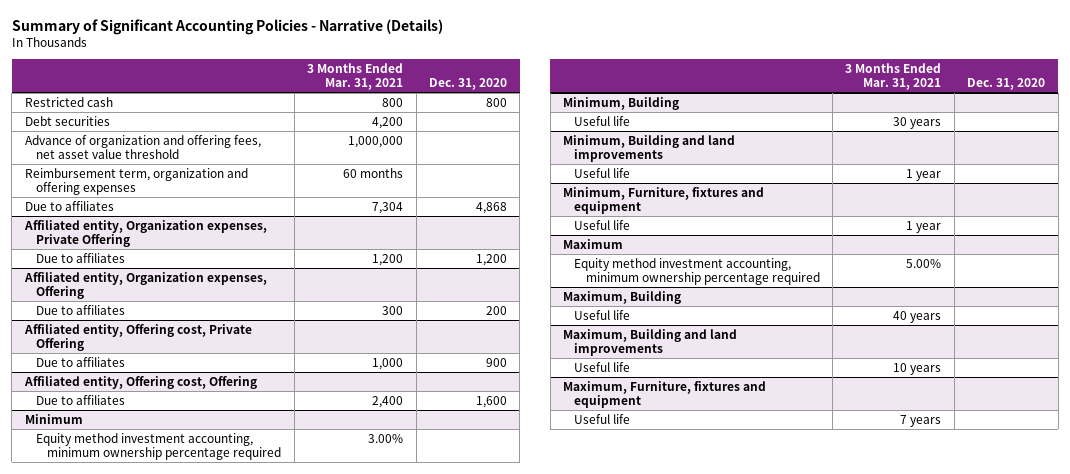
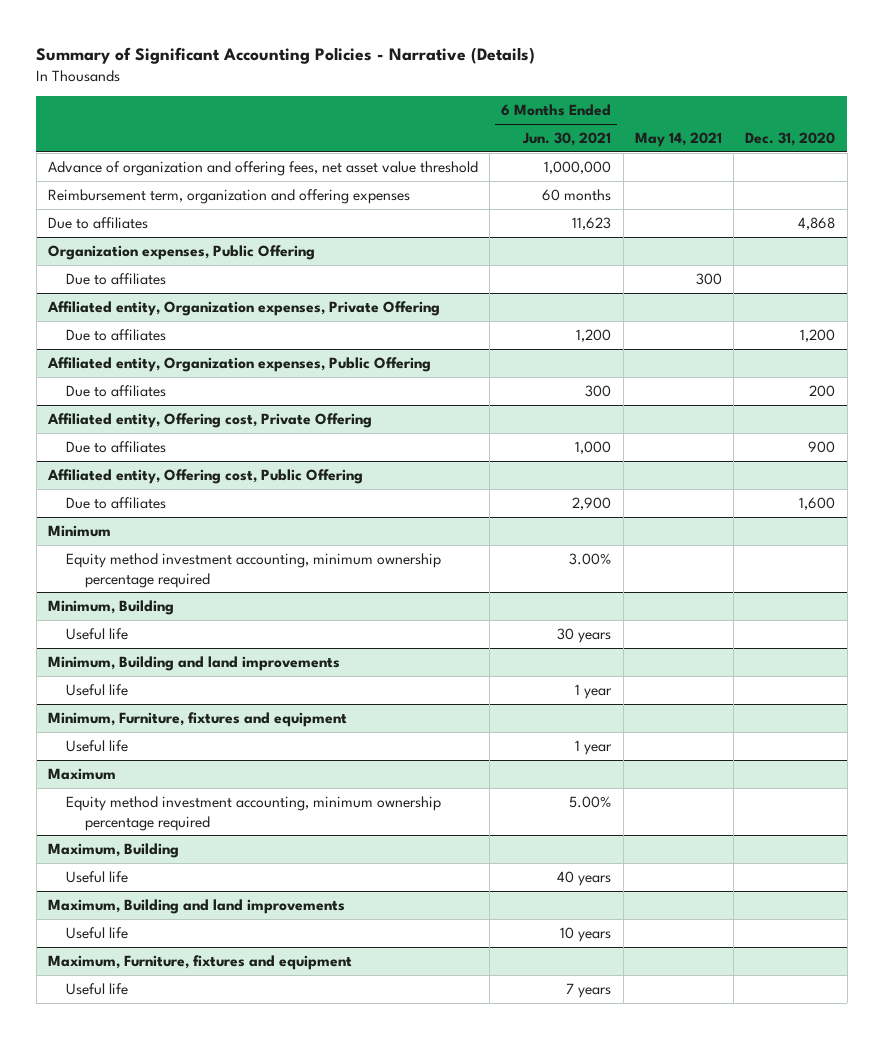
- | 3 Months Ended Mar. 31, 2021 | Dec. 31, 2020
+ | 6 Months Ended Jun. 30, 2021 | May 14, 2021 | Dec. 31, 2020
- Restricted cash | 800 | 800
- Debt securities | 4,200 |
+ Organization expenses, Public Offering
+ Due to affiliates | | 300 |
- Affiliated entity, Organization expenses, Offering
+ Affiliated entity, Organization expenses, Public Offering
- Affiliated entity, Offering cost, Offering
+ Affiliated entity, Offering cost, Public Offering

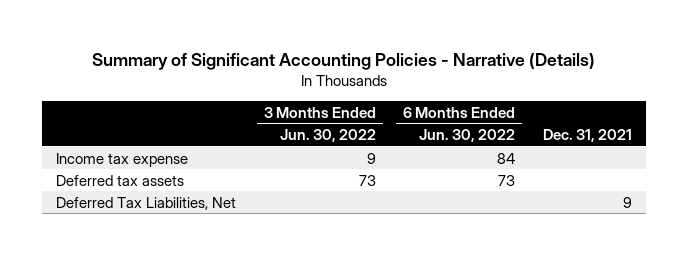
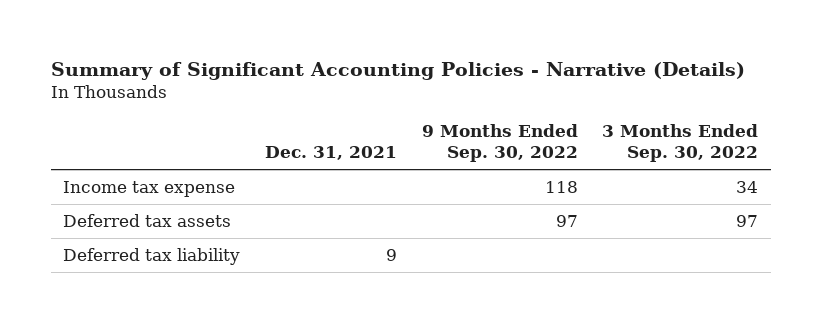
- | 3 Months Ended Jun. 30, 2022 | 6 Months Ended Jun. 30, 2022 | Dec. 31, 2021
+ | Dec. 31, 2021 | 9 Months Ended Sep. 30, 2022 | 3 Months Ended Sep. 30, 2022
- Deferred Tax Liabilities, Net | | | 9
+ Deferred tax liability | 9 | |

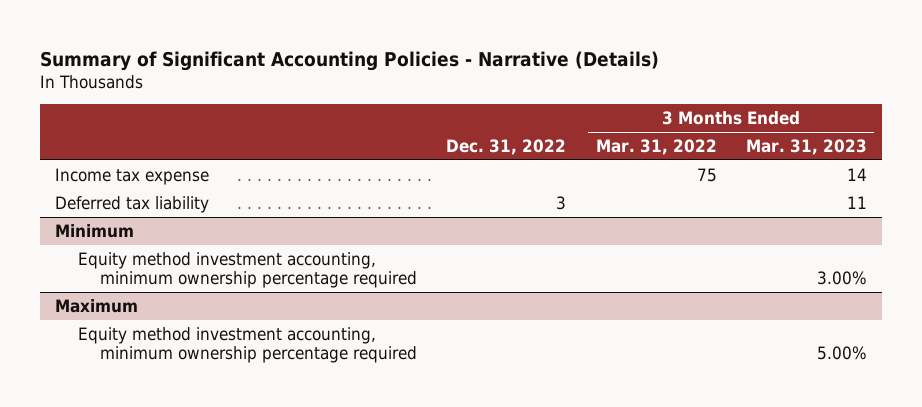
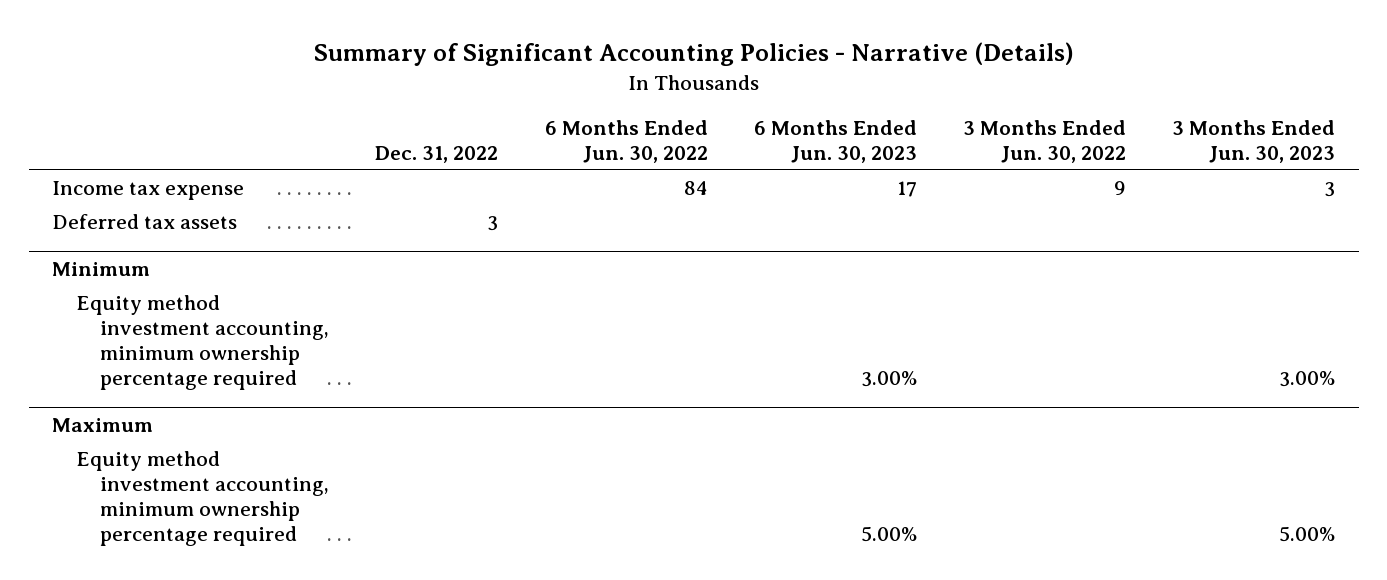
- | Dec. 31, 2022 | 3 Months Ended Mar. 31, 2022 | 3 Months Ended Mar. 31, 2023
+ | Dec. 31, 2022 | 6 Months Ended Jun. 30, 2022 | 6 Months Ended Jun. 30, 2023 | 3 Months Ended Jun. 30, 2022 | 3 Months Ended Jun. 30, 2023
- Deferred tax liability | 3 | | 11
+ Deferred tax assets | 3 | | | |

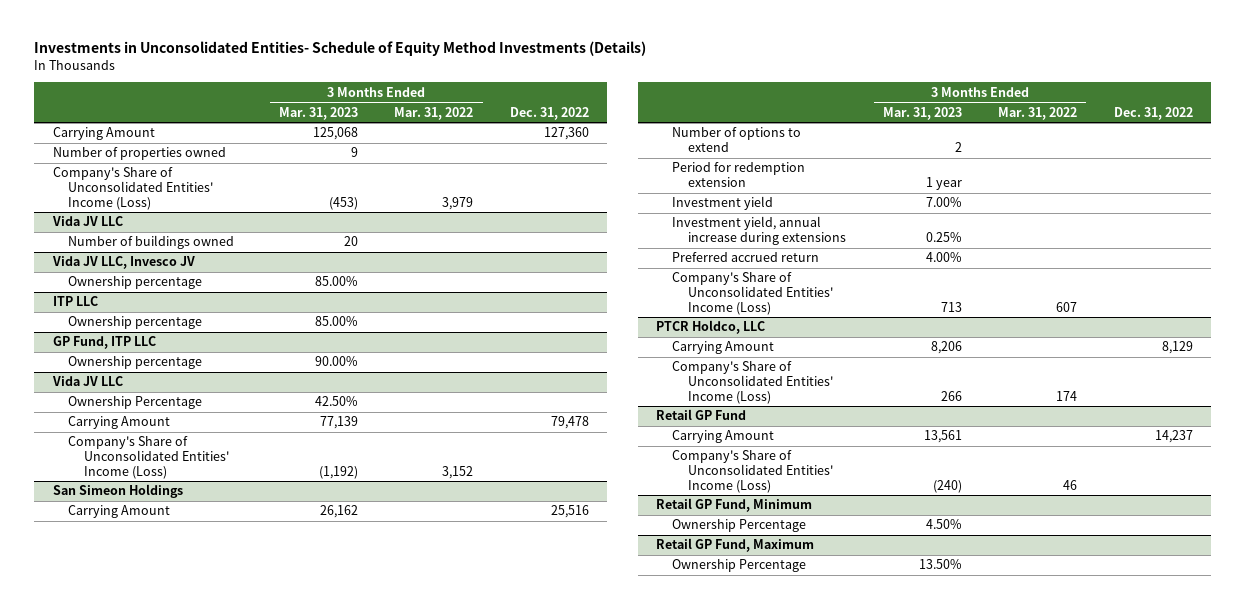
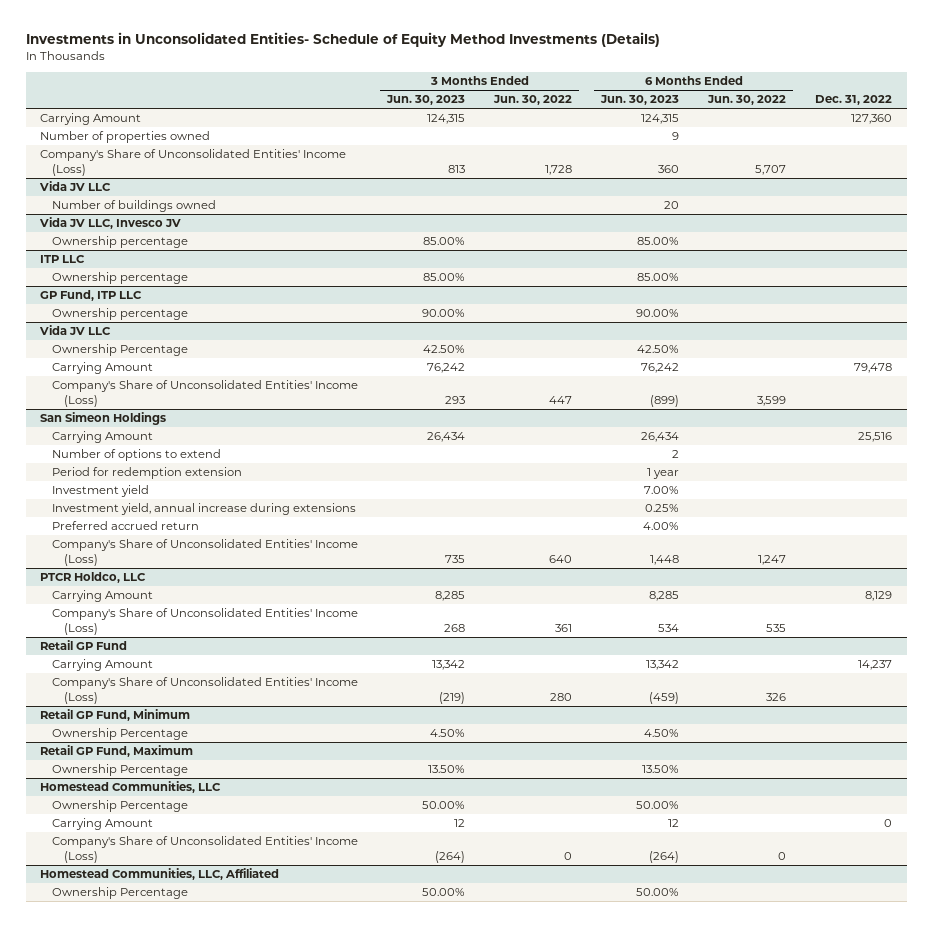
- | 3 Months Ended Mar. 31, 2023 | 3 Months Ended Mar. 31, 2022 | Dec. 31, 2022
+ | 3 Months Ended Jun. 30, 2023 | 3 Months Ended Jun. 30, 2022 | 6 Months Ended Jun. 30, 2023 | 6 Months Ended Jun. 30, 2022 | Dec. 31, 2022
+ Homestead Communities, LLC
+ Ownership Percentage | 50.00% | | 50.00% | |
+ Carrying Amount | 12 | | 12 | | 0
+ Company's Share of Unconsolidated Entities' Income (Loss) | (264) | 0 | (264) | 0 |
+ Homestead Communities, LLC, Affiliated
+ Ownership Percentage | 50.00% | | 50.00% | |

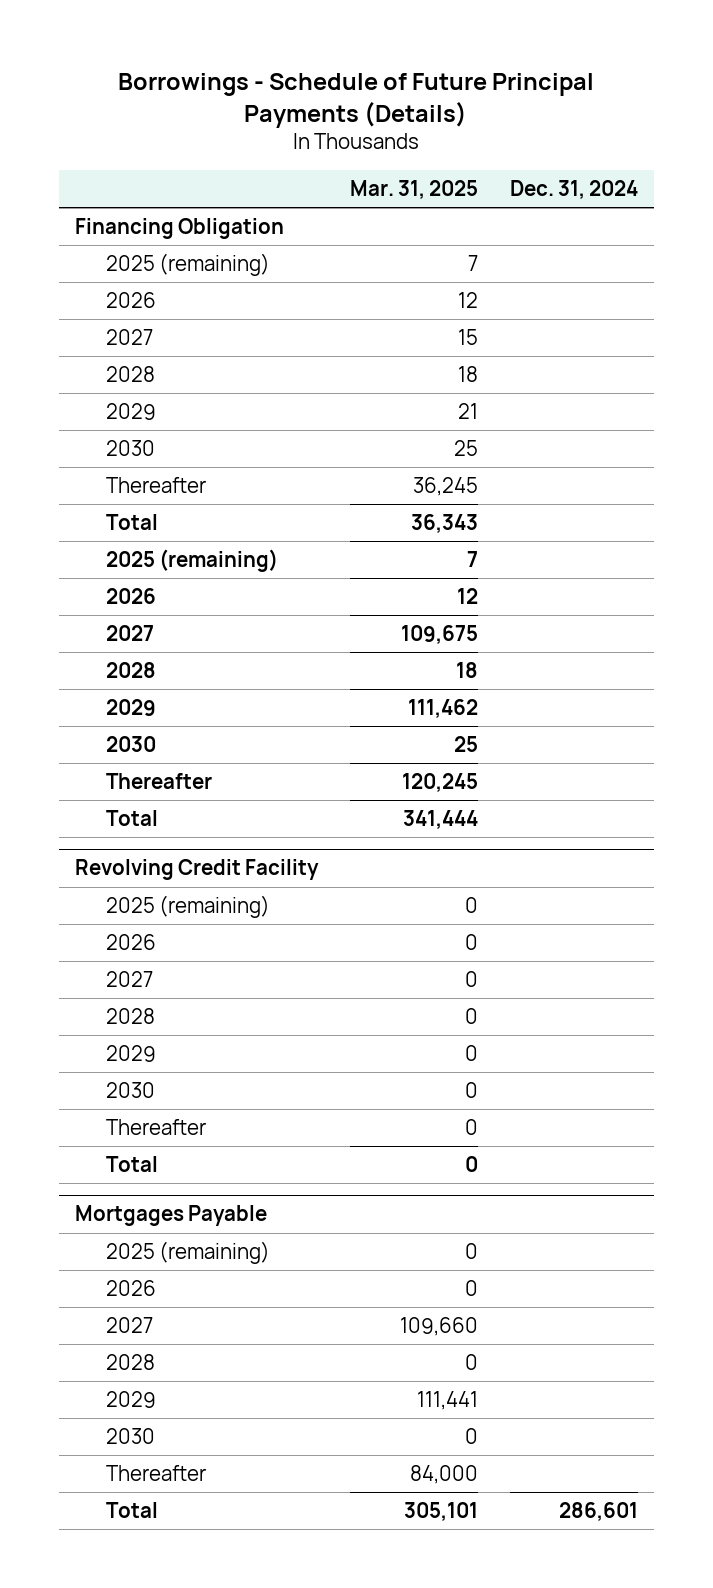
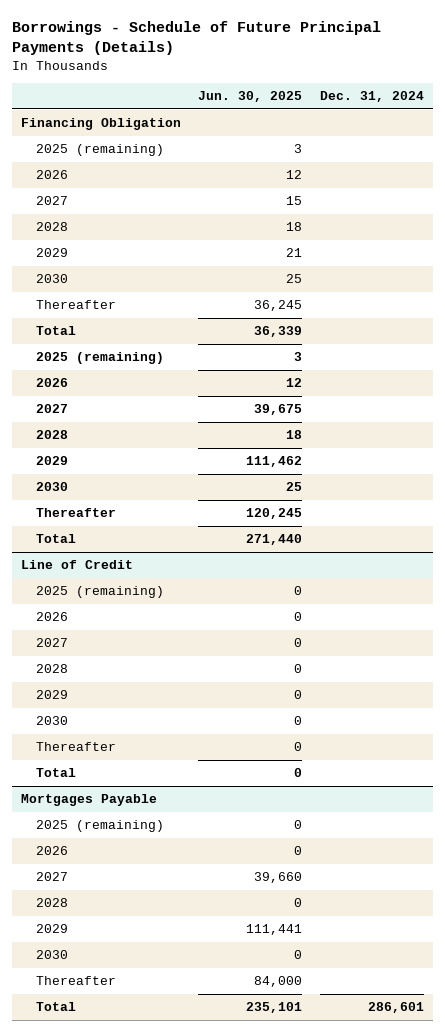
- | Mar. 31, 2025 | Dec. 31, 2024
+ | Jun. 30, 2025 | Dec. 31, 2024
- Revolving Credit Facility
+ Line of Credit

